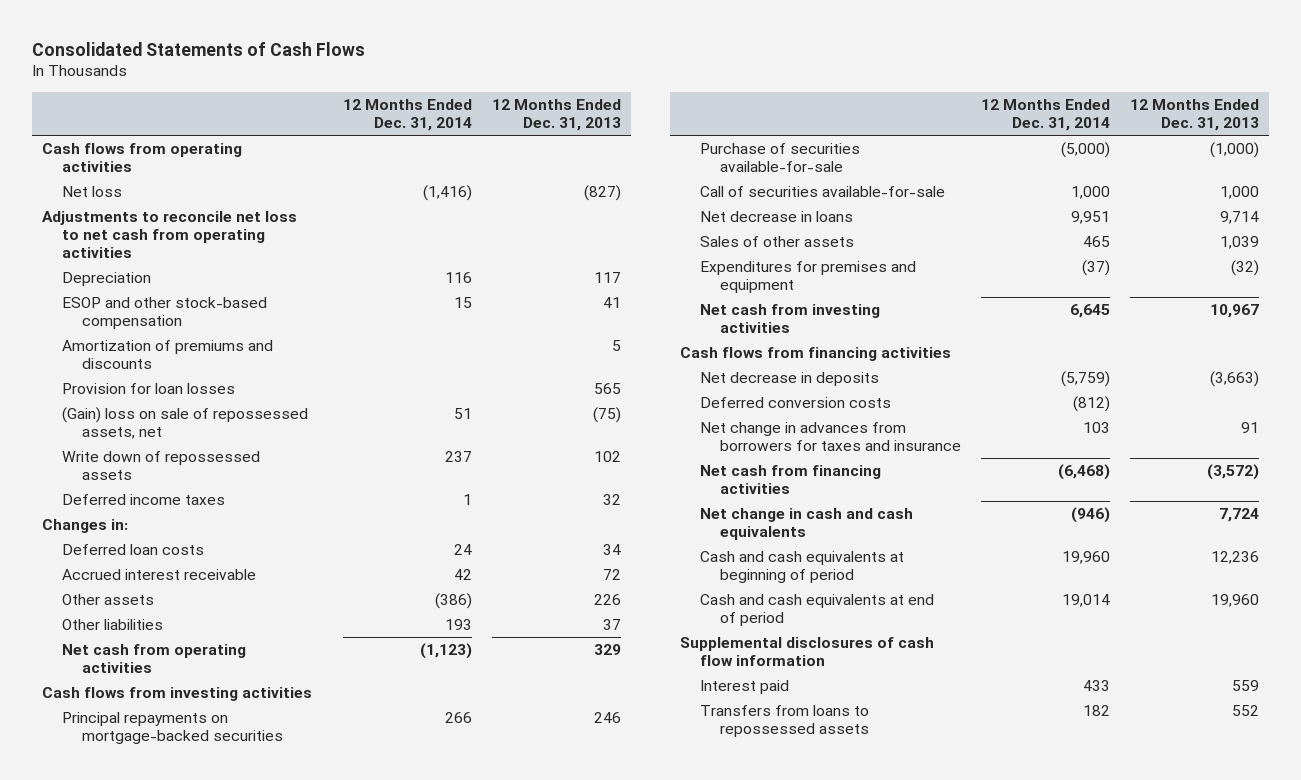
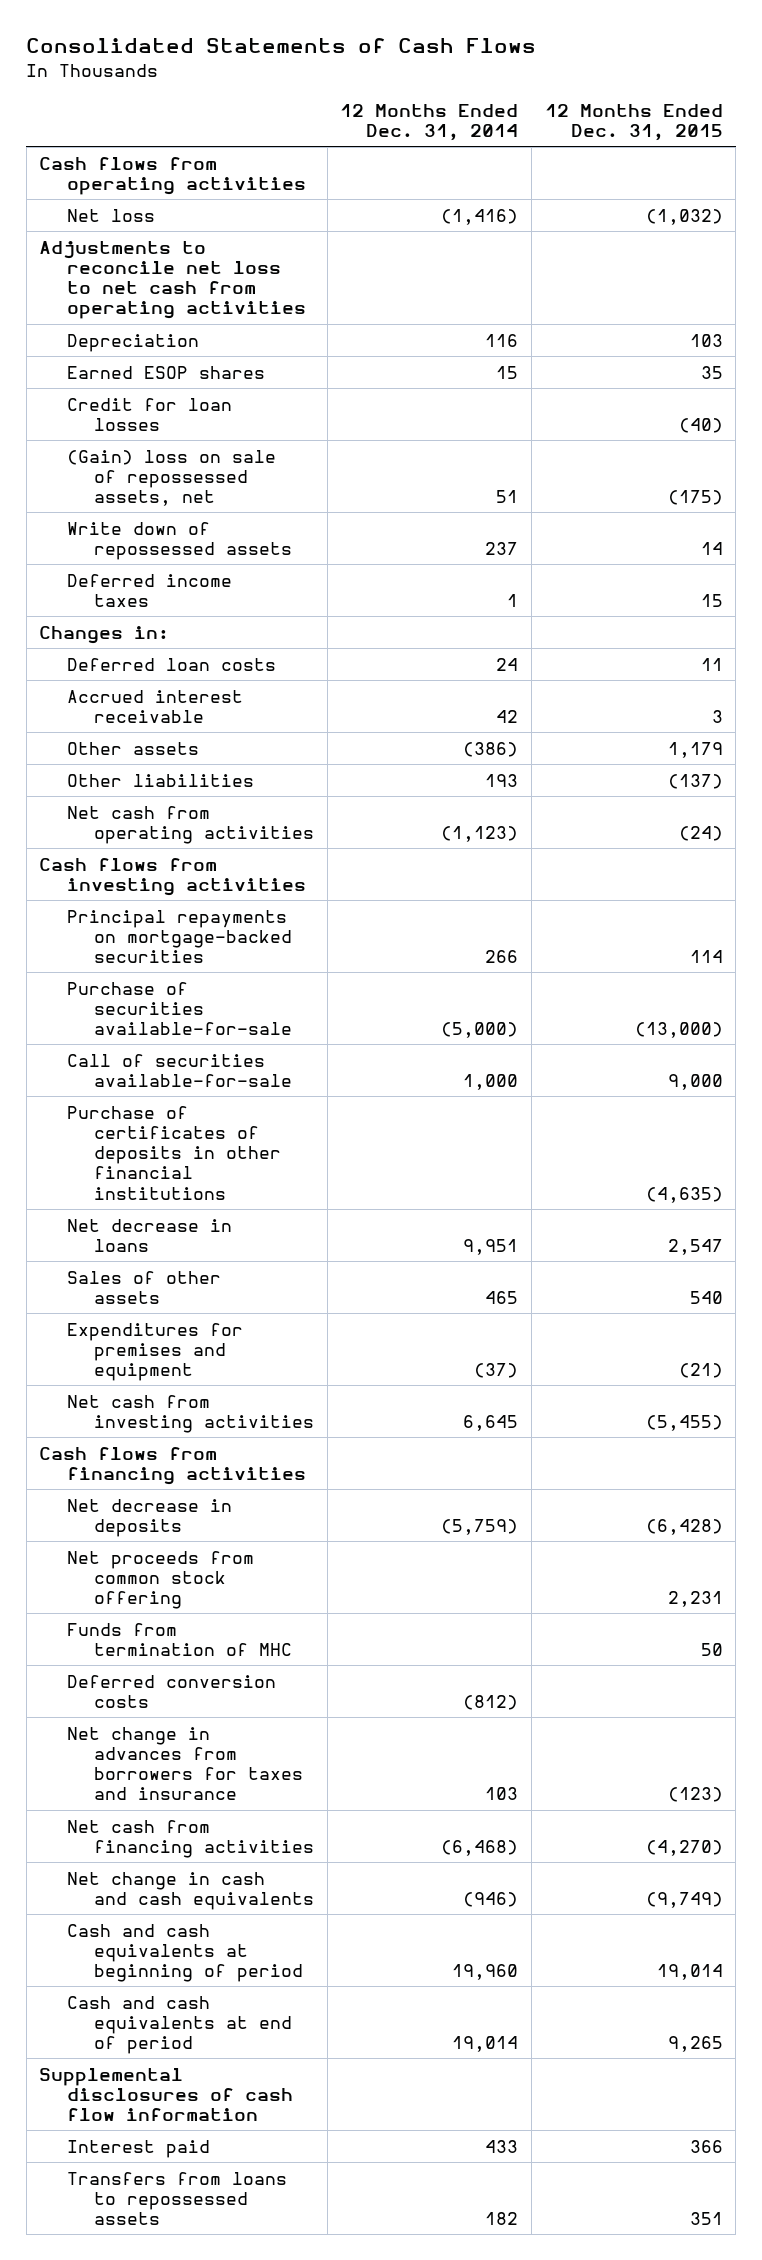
- | 12 Months Ended Dec. 31, 2014 | 12 Months Ended Dec. 31, 2013
+ | 12 Months Ended Dec. 31, 2014 | 12 Months Ended Dec. 31, 2015
- ESOP and other stock-based compensation | 15 | 41
- Amortization of premiums and discounts | | 5
- Provision for loan losses | | 565
+ Earned ESOP shares | 15 | 35
+ Credit for loan losses | | (40)
+ Purchase of certificates of deposits in other financial institutions | | (4,635)
+ Net proceeds from common stock offering | | 2,231
+ Funds from termination of MHC | | 50

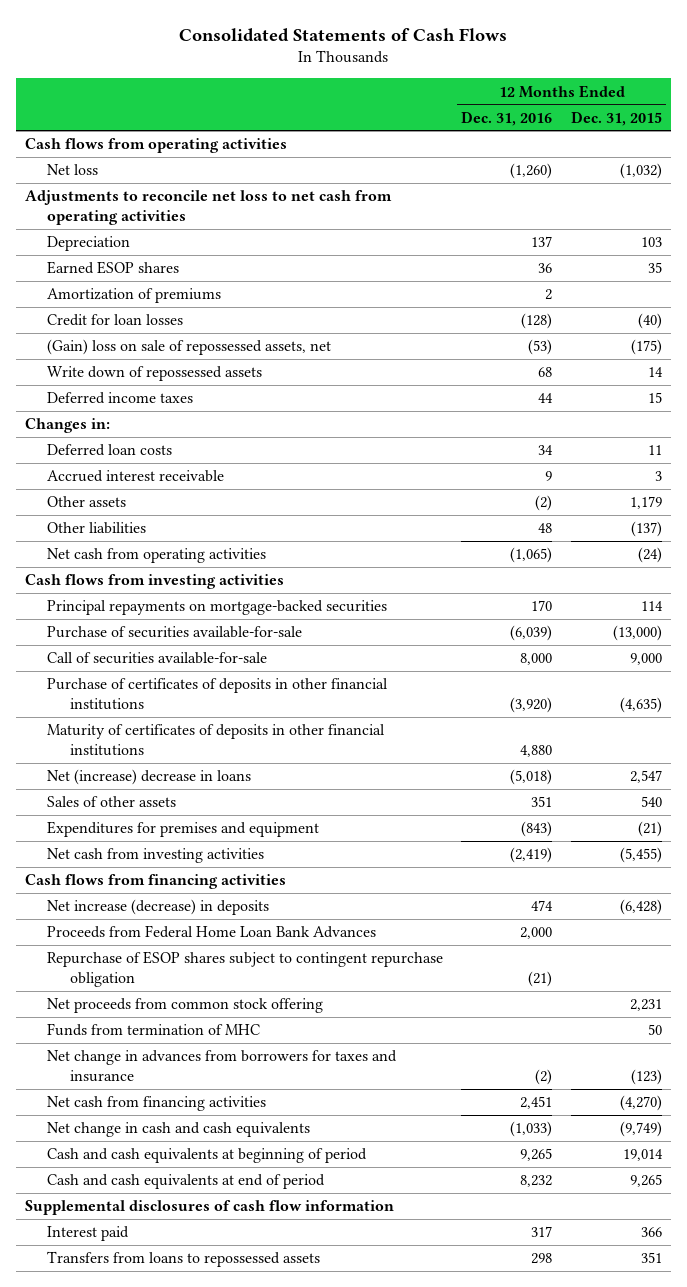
- | 12 Months Ended Dec. 31, 2014 | 12 Months Ended Dec. 31, 2015
+ | 12 Months Ended Dec. 31, 2016 | 12 Months Ended Dec. 31, 2015
+ Amortization of premiums | 2 |
- Net decrease in loans | 9,951 | 2,547
+ Maturity of certificates of deposits in other financial institutions | 4,880 |
+ Net (increase) decrease in loans | (5,018) | 2,547
- Net decrease in deposits | (5,759) | (6,428)
+ Net increase (decrease) in deposits | 474 | (6,428)
+ Proceeds from Federal Home Loan Bank Advances | 2,000 |
+ Repurchase of ESOP shares subject to contingent repurchase obligation | (21) |
- Deferred conversion costs | (812) |

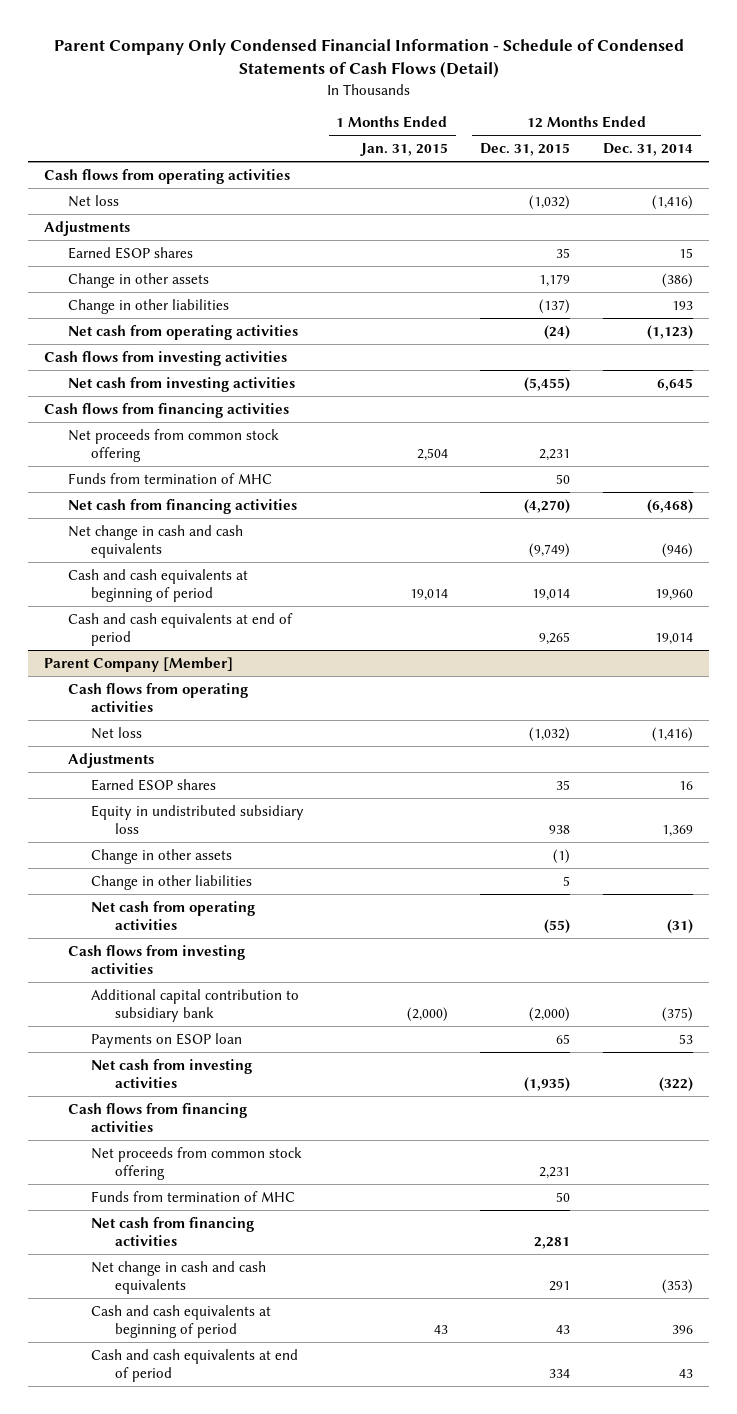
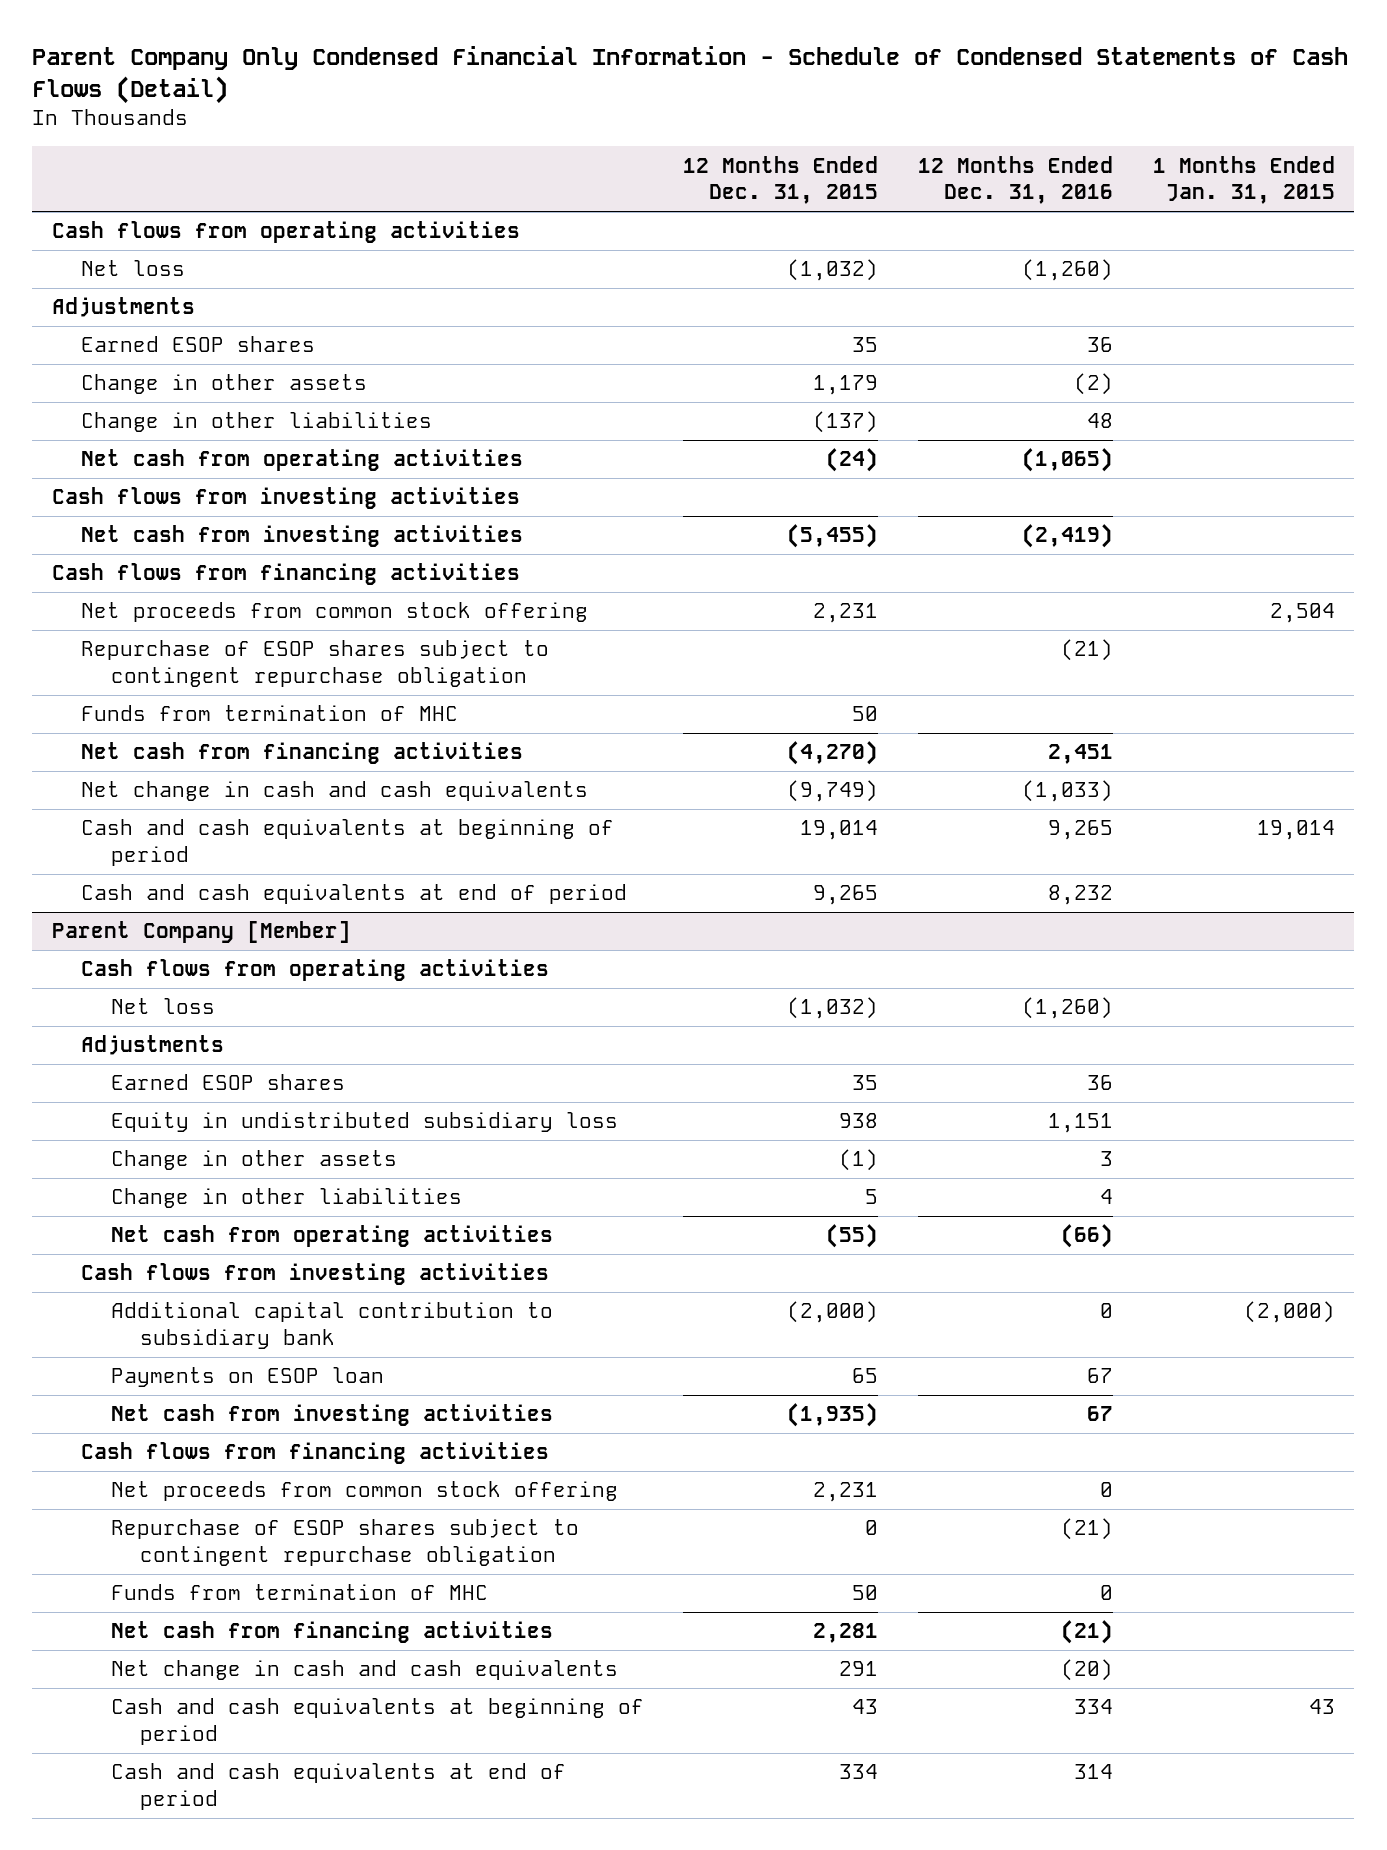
- | 1 Months Ended Jan. 31, 2015 | 12 Months Ended Dec. 31, 2015 | 12 Months Ended Dec. 31, 2014
+ | 12 Months Ended Dec. 31, 2015 | 12 Months Ended Dec. 31, 2016 | 1 Months Ended Jan. 31, 2015
+ Repurchase of ESOP shares subject to contingent repurchase obligation | | (21) |
@ Parent Company [Member]
+ Repurchase of ESOP shares subject to contingent repurchase obligation | 0 | (21) |

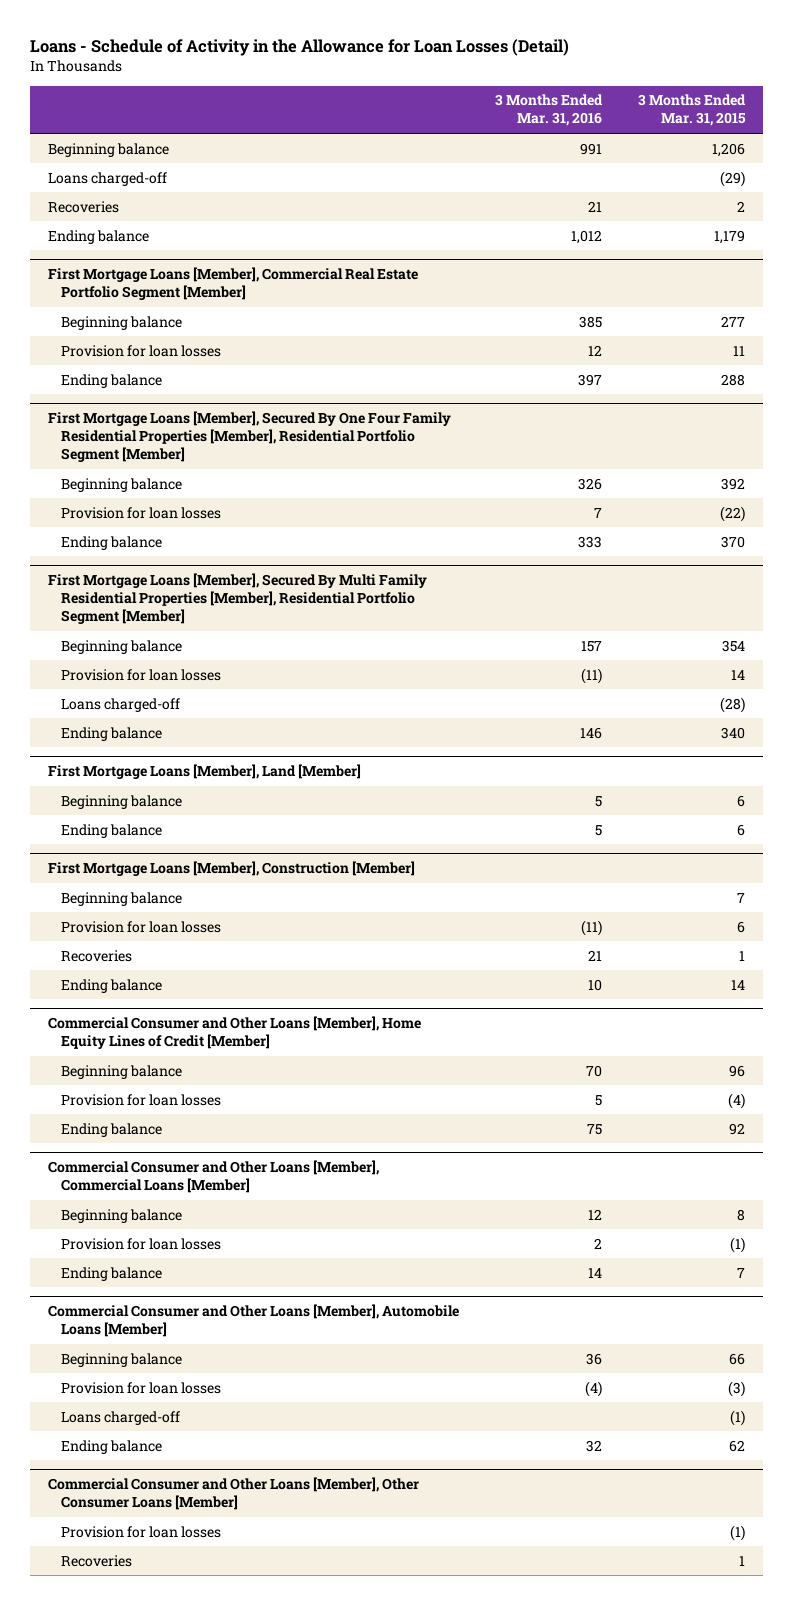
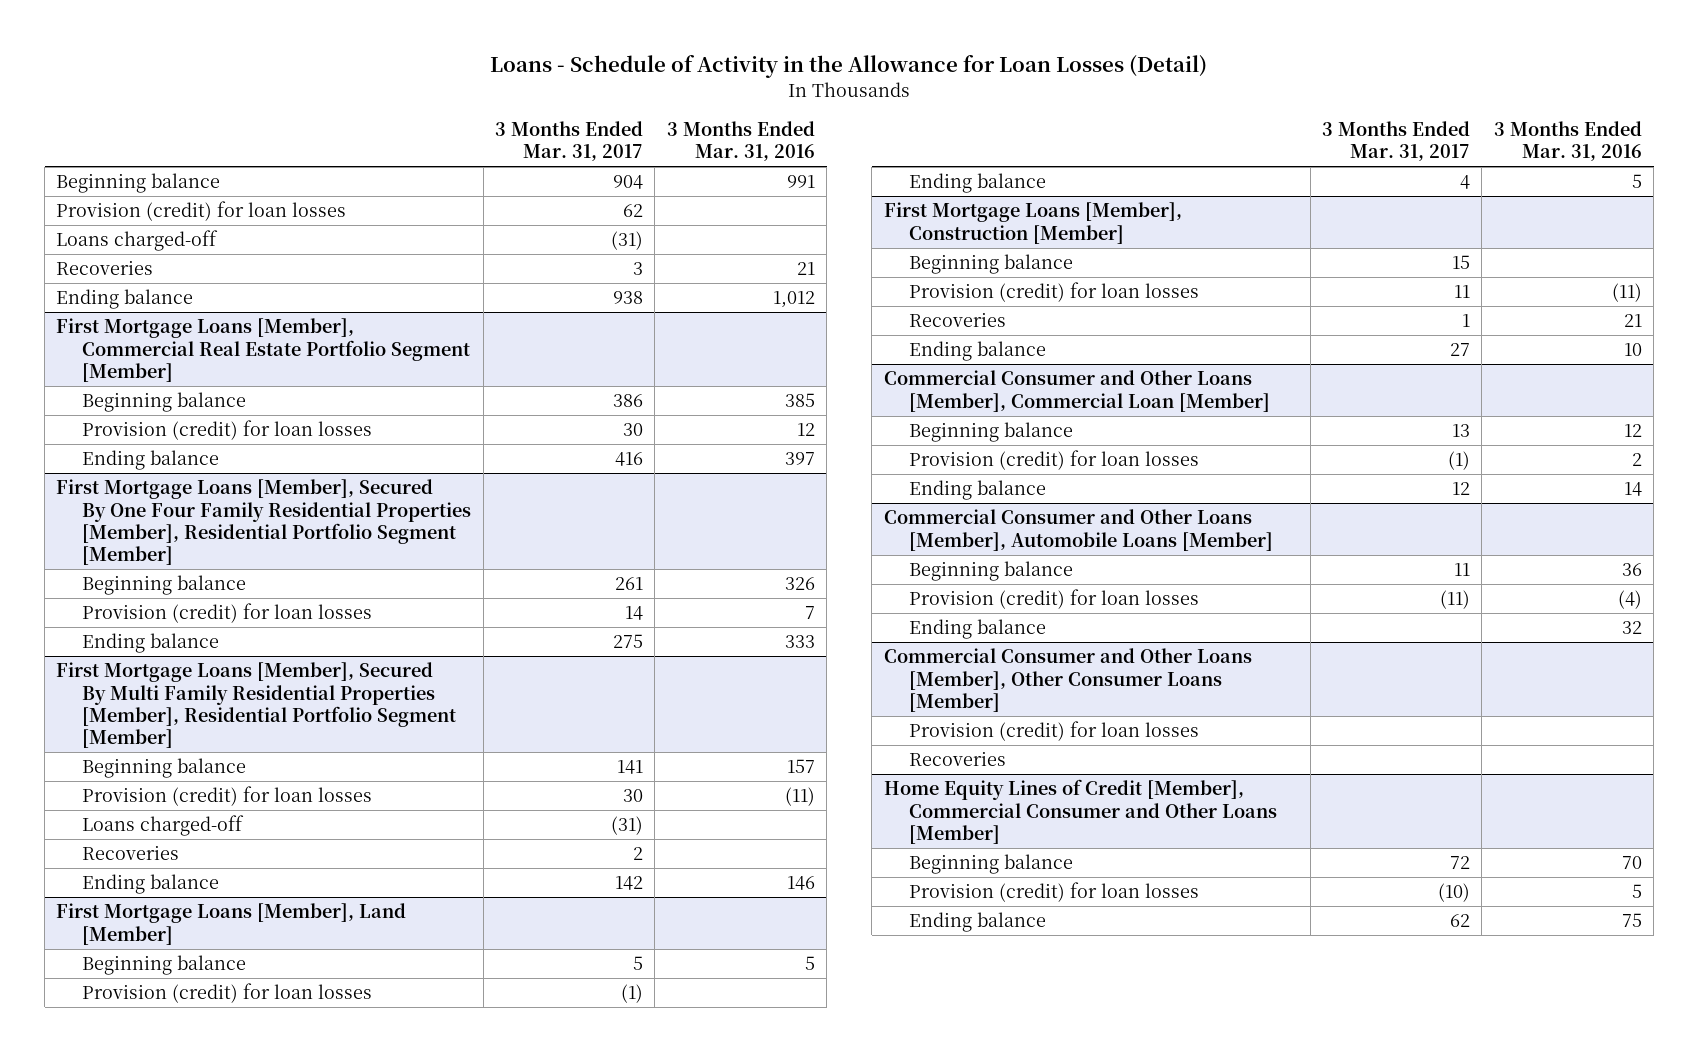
- | 3 Months Ended Mar. 31, 2016 | 3 Months Ended Mar. 31, 2015
+ | 3 Months Ended Mar. 31, 2017 | 3 Months Ended Mar. 31, 2016
+ Provision (credit) for loan losses | 62 |
@ First Mortgage Loans [Member], Commercial Real Estate Portfolio Segment [Member]
- Provision for loan losses | 12 | 11
+ Provision (credit) for loan losses | 30 | 12
@ First Mortgage Loans [Member], Secured By One Four Family Residential Properties [Member], Residential Portfolio Segment [Member]
- Provision for loan losses | 7 | (22)
+ Provision (credit) for loan losses | 14 | 7
@ First Mortgage Loans [Member], Secured By Multi Family Residential Properties [Member], Residential Portfolio Segment [Member]
- Provision for loan losses | (11) | 14
+ Provision (credit) for loan losses | 30 | (11)
+ Recoveries | 2 |
@ First Mortgage Loans [Member], Land [Member]
+ Provision (credit) for loan losses | (1) |
@ First Mortgage Loans [Member], Construction [Member]
- Provision for loan losses | (11) | 6
+ Provision (credit) for loan losses | 11 | (11)
- Commercial Consumer and Other Loans [Member], Home Equity Lines of Credit [Member]
- Beginning balance | 70 | 96
- Provision for loan losses | 5 | (4)
- Ending balance | 75 | 92
- Commercial Consumer and Other Loans [Member], Commercial Loans [Member]
+ Commercial Consumer and Other Loans [Member], Commercial Loan [Member]
- Provision for loan losses | 2 | (1)
+ Provision (credit) for loan losses | (1) | 2
@ Commercial Consumer and Other Loans [Member], Automobile Loans [Member]
- Provision for loan losses | (4) | (3)
- Loans charged-off | | (1)
+ Provision (credit) for loan losses | (11) | (4)
@ Commercial Consumer and Other Loans [Member], Other Consumer Loans [Member]
- Provision for loan losses | | (1)
+ Provision (credit) for loan losses
+ Home Equity Lines of Credit [Member], Commercial Consumer and Other Loans [Member]
+ Beginning balance | 72 | 70
+ Provision (credit) for loan losses | (10) | 5
+ Ending balance | 62 | 75

